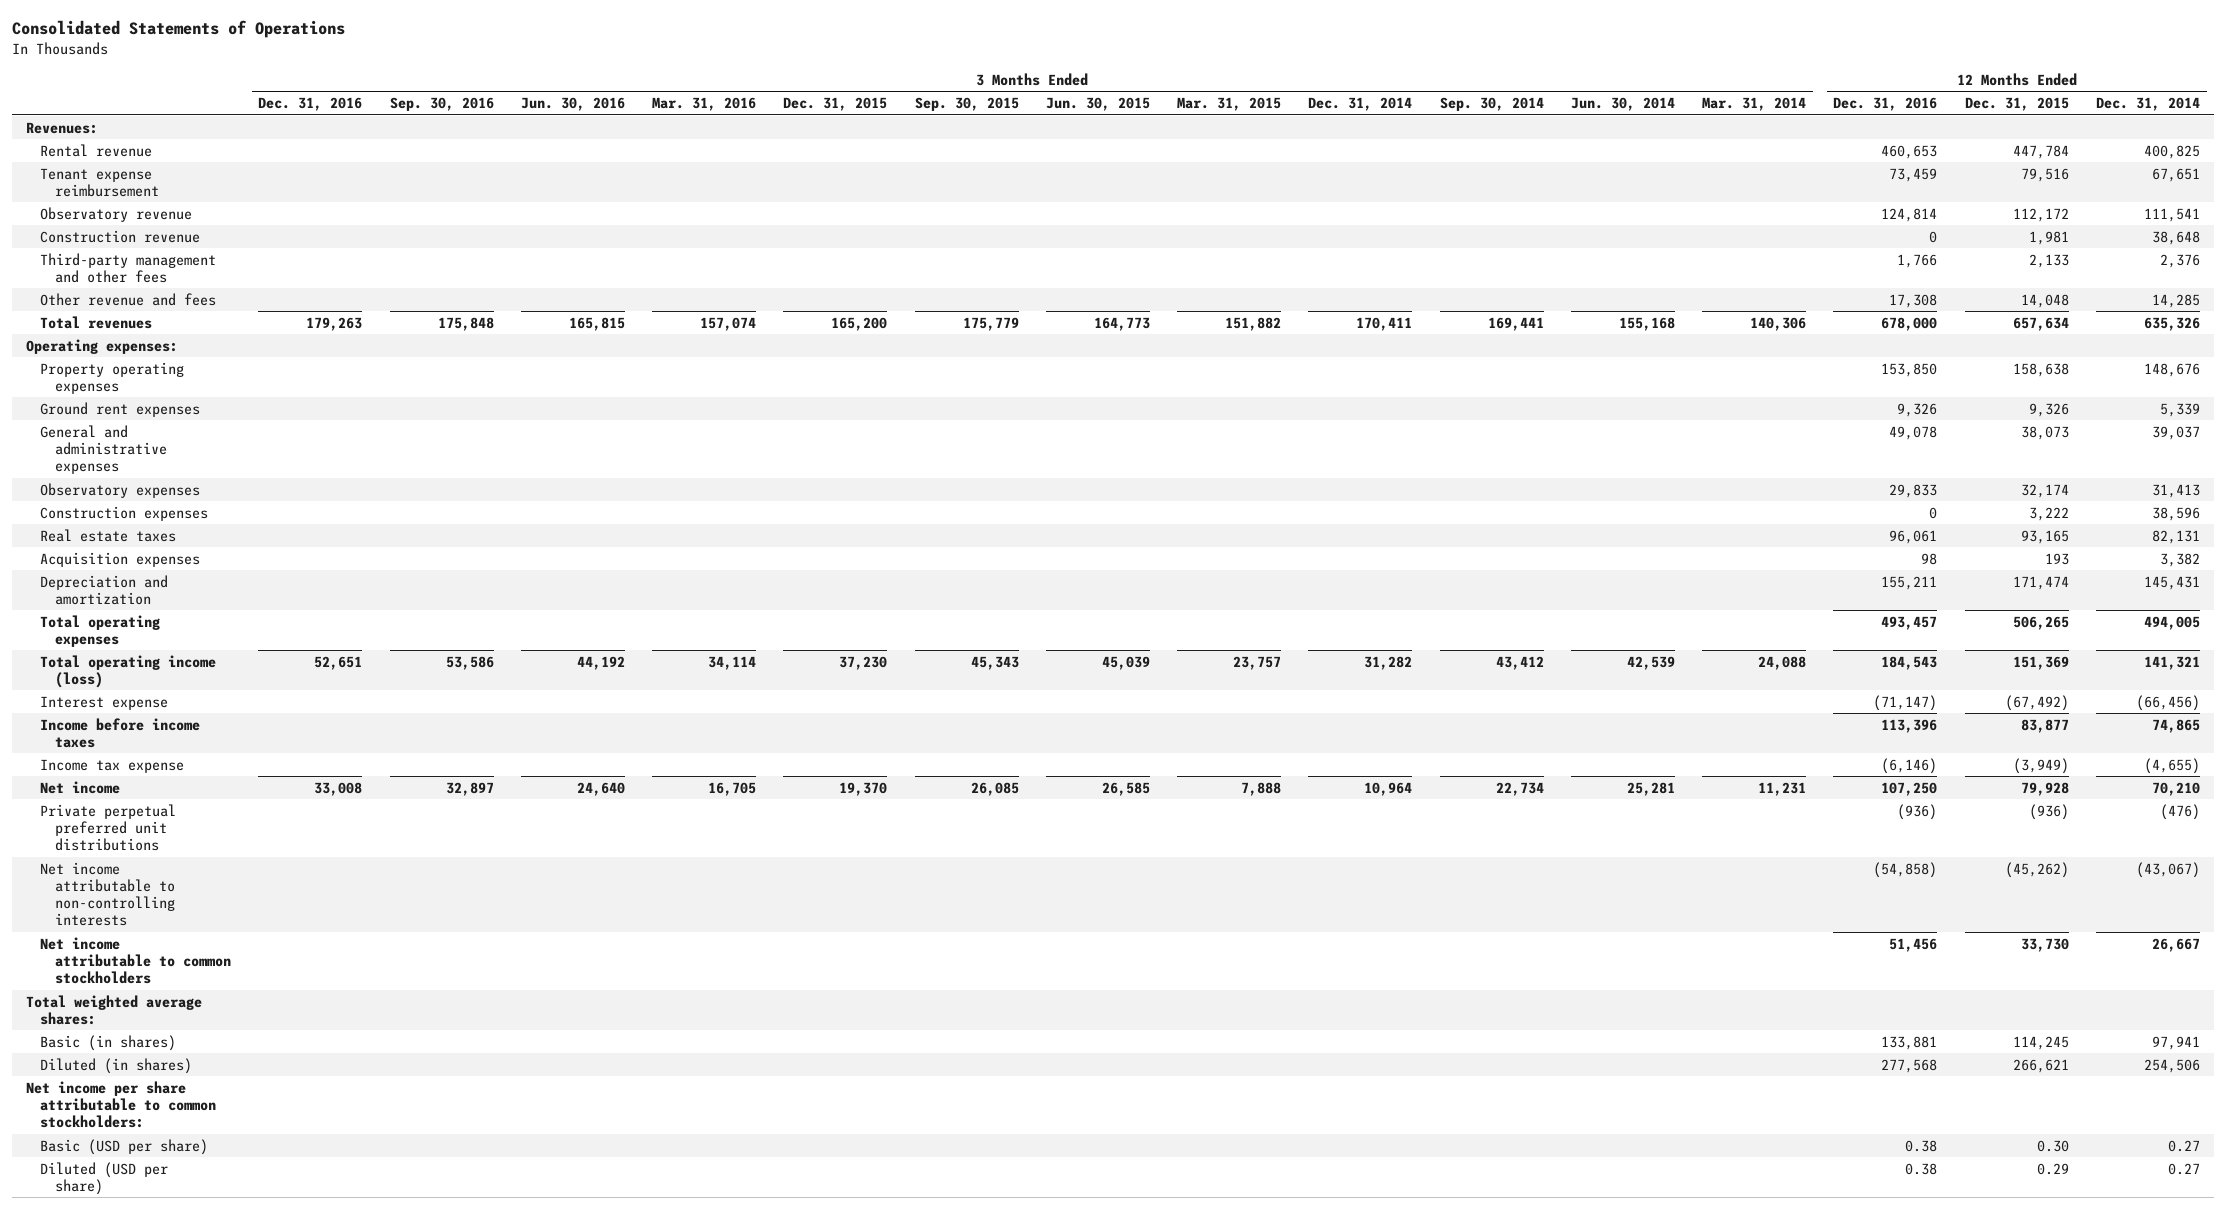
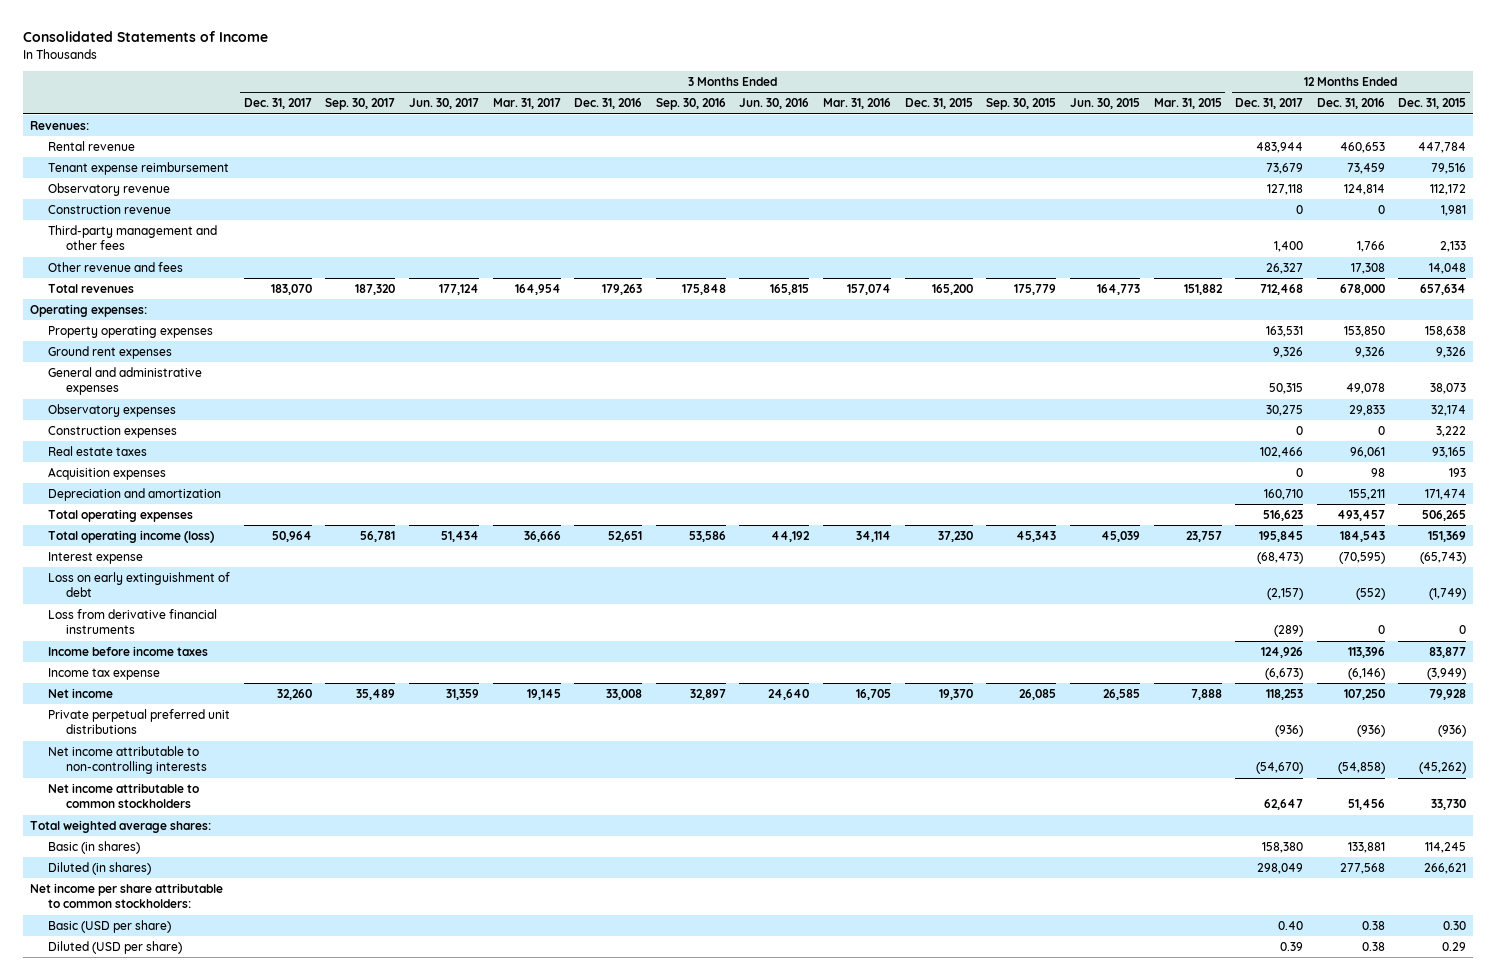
- Consolidated Statements of Operations
+ Consolidated Statements of Income
- | 3 Months Ended Dec. 31, 2016 | 3 Months Ended Sep. 30, 2016 | 3 Months Ended Jun. 30, 2016 | 3 Months Ended Mar. 31, 2016 | 3 Months Ended Dec. 31, 2015 | 3 Months Ended Sep. 30, 2015 | 3 Months Ended Jun. 30, 2015 | 3 Months Ended Mar. 31, 2015 | 3 Months Ended Dec. 31, 2014 | 3 Months Ended Sep. 30, 2014 | 3 Months Ended Jun. 30, 2014 | 3 Months Ended Mar. 31, 2014 | 12 Months Ended Dec. 31, 2016 | 12 Months Ended Dec. 31, 2015 | 12 Months Ended Dec. 31, 2014
+ | 3 Months Ended Dec. 31, 2017 | 3 Months Ended Sep. 30, 2017 | 3 Months Ended Jun. 30, 2017 | 3 Months Ended Mar. 31, 2017 | 3 Months Ended Dec. 31, 2016 | 3 Months Ended Sep. 30, 2016 | 3 Months Ended Jun. 30, 2016 | 3 Months Ended Mar. 31, 2016 | 3 Months Ended Dec. 31, 2015 | 3 Months Ended Sep. 30, 2015 | 3 Months Ended Jun. 30, 2015 | 3 Months Ended Mar. 31, 2015 | 12 Months Ended Dec. 31, 2017 | 12 Months Ended Dec. 31, 2016 | 12 Months Ended Dec. 31, 2015
- Interest expense | | | | | | | | | | | | | (71,147) | (67,492) | (66,456)
+ Interest expense | | | | | | | | | | | | | (68,473) | (70,595) | (65,743)
+ Loss on early extinguishment of debt | | | | | | | | | | | | | (2,157) | (552) | (1,749)
+ Loss from derivative financial instruments | | | | | | | | | | | | | (289) | 0 | 0

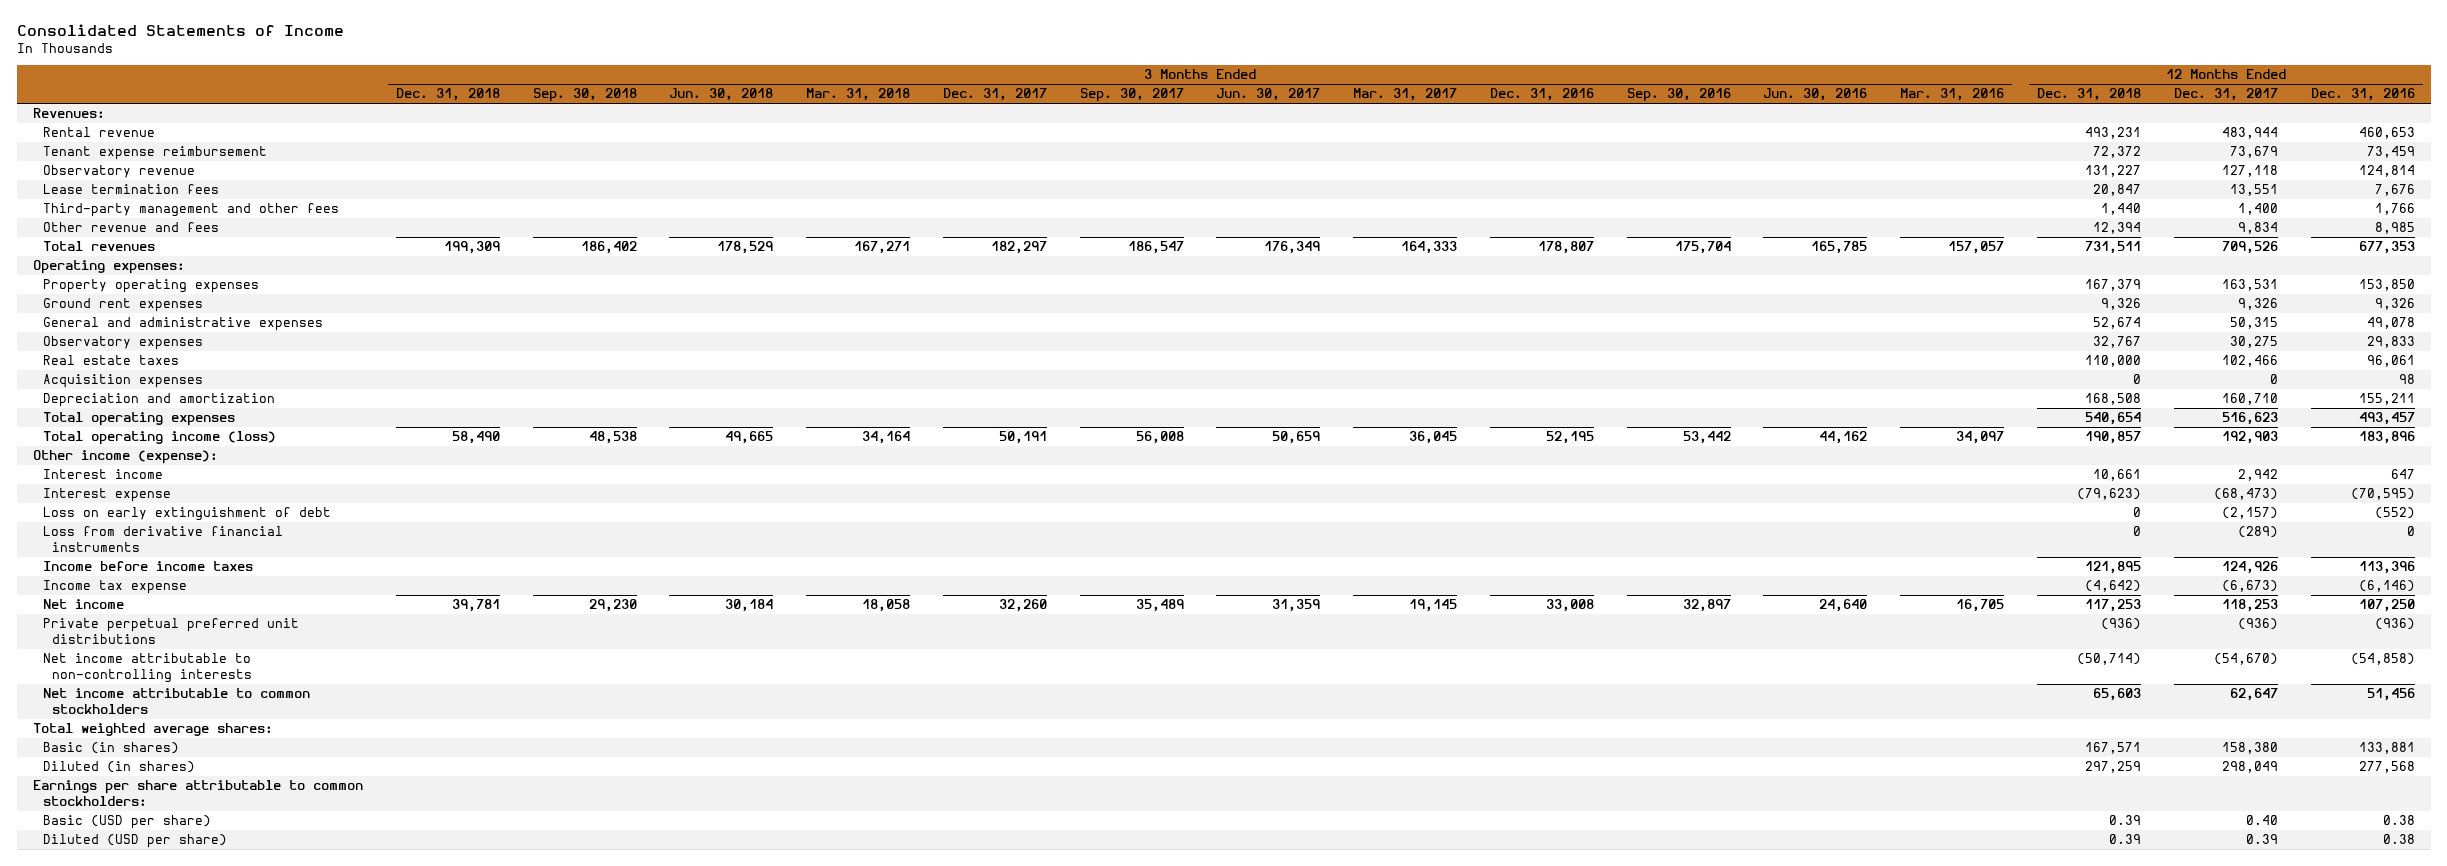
- | 3 Months Ended Dec. 31, 2017 | 3 Months Ended Sep. 30, 2017 | 3 Months Ended Jun. 30, 2017 | 3 Months Ended Mar. 31, 2017 | 3 Months Ended Dec. 31, 2016 | 3 Months Ended Sep. 30, 2016 | 3 Months Ended Jun. 30, 2016 | 3 Months Ended Mar. 31, 2016 | 3 Months Ended Dec. 31, 2015 | 3 Months Ended Sep. 30, 2015 | 3 Months Ended Jun. 30, 2015 | 3 Months Ended Mar. 31, 2015 | 12 Months Ended Dec. 31, 2017 | 12 Months Ended Dec. 31, 2016 | 12 Months Ended Dec. 31, 2015
+ | 3 Months Ended Dec. 31, 2018 | 3 Months Ended Sep. 30, 2018 | 3 Months Ended Jun. 30, 2018 | 3 Months Ended Mar. 31, 2018 | 3 Months Ended Dec. 31, 2017 | 3 Months Ended Sep. 30, 2017 | 3 Months Ended Jun. 30, 2017 | 3 Months Ended Mar. 31, 2017 | 3 Months Ended Dec. 31, 2016 | 3 Months Ended Sep. 30, 2016 | 3 Months Ended Jun. 30, 2016 | 3 Months Ended Mar. 31, 2016 | 12 Months Ended Dec. 31, 2018 | 12 Months Ended Dec. 31, 2017 | 12 Months Ended Dec. 31, 2016
- Construction revenue | | | | | | | | | | | | | 0 | 0 | 1,981
+ Lease termination fees | | | | | | | | | | | | | 20,847 | 13,551 | 7,676
- Other revenue and fees | | | | | | | | | | | | | 26,327 | 17,308 | 14,048
- Total revenues | 183,070 | 187,320 | 177,124 | 164,954 | 179,263 | 175,848 | 165,815 | 157,074 | 165,200 | 175,779 | 164,773 | 151,882 | 712,468 | 678,000 | 657,634
+ Other revenue and fees | | | | | | | | | | | | | 12,394 | 9,834 | 8,985
+ Total revenues | 199,309 | 186,402 | 178,529 | 167,271 | 182,297 | 186,547 | 176,349 | 164,333 | 178,807 | 175,704 | 165,785 | 157,057 | 731,511 | 709,526 | 677,353
- Construction expenses | | | | | | | | | | | | | 0 | 0 | 3,222
- Total operating income (loss) | 50,964 | 56,781 | 51,434 | 36,666 | 52,651 | 53,586 | 44,192 | 34,114 | 37,230 | 45,343 | 45,039 | 23,757 | 195,845 | 184,543 | 151,369
+ Total operating income (loss) | 58,490 | 48,538 | 49,665 | 34,164 | 50,191 | 56,008 | 50,659 | 36,045 | 52,195 | 53,442 | 44,162 | 34,097 | 190,857 | 192,903 | 183,896
+ Other income (expense):
+ Interest income | | | | | | | | | | | | | 10,661 | 2,942 | 647
- Net income per share attributable to common stockholders:
+ Earnings per share attributable to common stockholders:

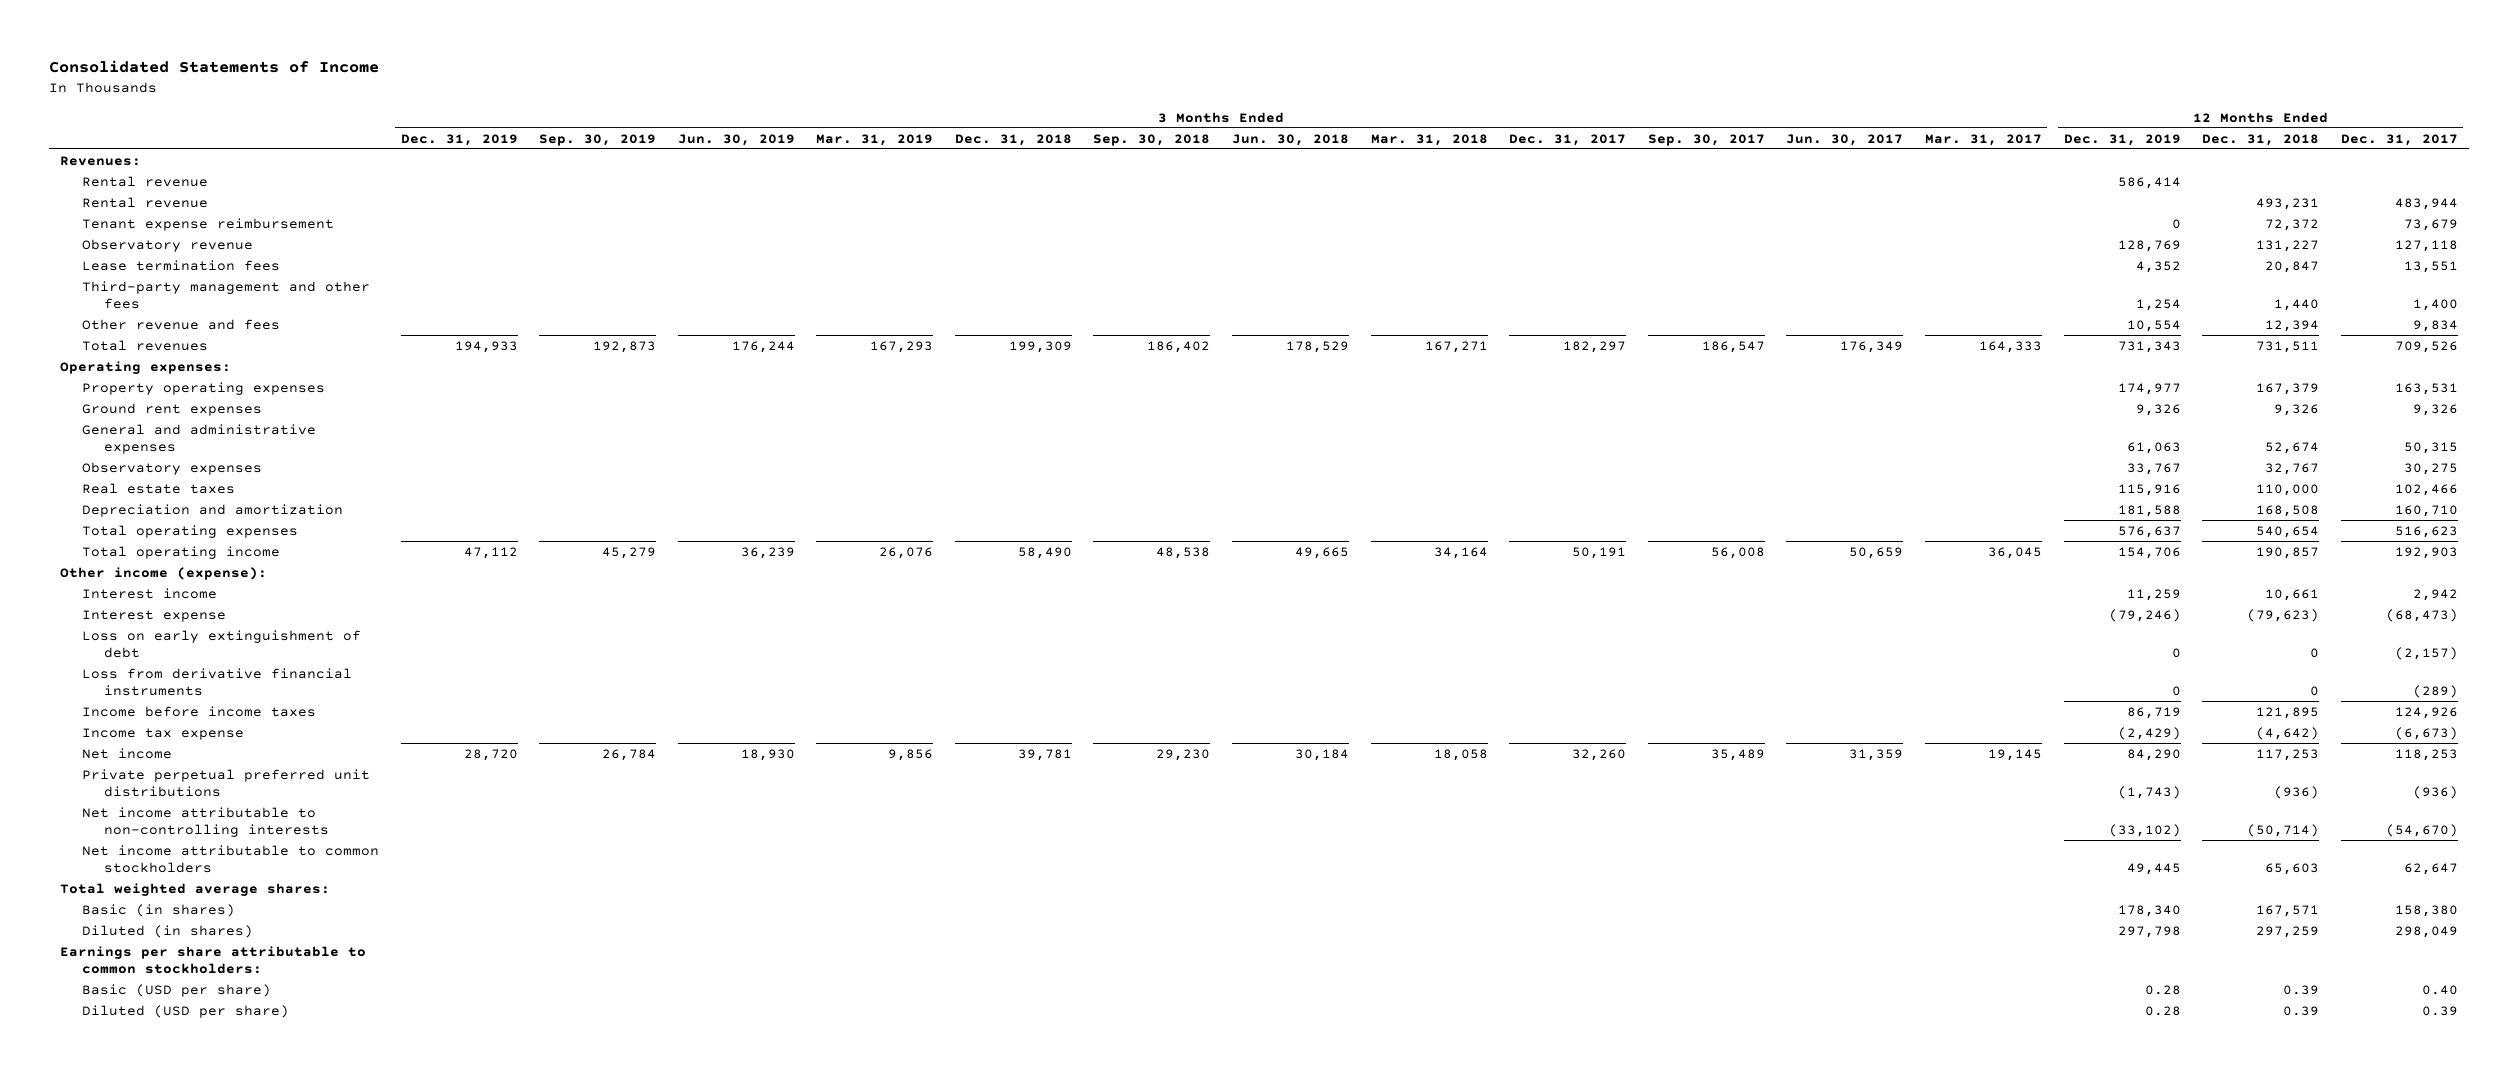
- | 3 Months Ended Dec. 31, 2018 | 3 Months Ended Sep. 30, 2018 | 3 Months Ended Jun. 30, 2018 | 3 Months Ended Mar. 31, 2018 | 3 Months Ended Dec. 31, 2017 | 3 Months Ended Sep. 30, 2017 | 3 Months Ended Jun. 30, 2017 | 3 Months Ended Mar. 31, 2017 | 3 Months Ended Dec. 31, 2016 | 3 Months Ended Sep. 30, 2016 | 3 Months Ended Jun. 30, 2016 | 3 Months Ended Mar. 31, 2016 | 12 Months Ended Dec. 31, 2018 | 12 Months Ended Dec. 31, 2017 | 12 Months Ended Dec. 31, 2016
+ | 3 Months Ended Dec. 31, 2019 | 3 Months Ended Sep. 30, 2019 | 3 Months Ended Jun. 30, 2019 | 3 Months Ended Mar. 31, 2019 | 3 Months Ended Dec. 31, 2018 | 3 Months Ended Sep. 30, 2018 | 3 Months Ended Jun. 30, 2018 | 3 Months Ended Mar. 31, 2018 | 3 Months Ended Dec. 31, 2017 | 3 Months Ended Sep. 30, 2017 | 3 Months Ended Jun. 30, 2017 | 3 Months Ended Mar. 31, 2017 | 12 Months Ended Dec. 31, 2019 | 12 Months Ended Dec. 31, 2018 | 12 Months Ended Dec. 31, 2017
+ Rental revenue | | | | | | | | | | | | | 586,414 | |
- Acquisition expenses | | | | | | | | | | | | | 0 | 0 | 98
- Total operating income (loss) | 58,490 | 48,538 | 49,665 | 34,164 | 50,191 | 56,008 | 50,659 | 36,045 | 52,195 | 53,442 | 44,162 | 34,097 | 190,857 | 192,903 | 183,896
+ Total operating income | 47,112 | 45,279 | 36,239 | 26,076 | 58,490 | 48,538 | 49,665 | 34,164 | 50,191 | 56,008 | 50,659 | 36,045 | 154,706 | 190,857 | 192,903

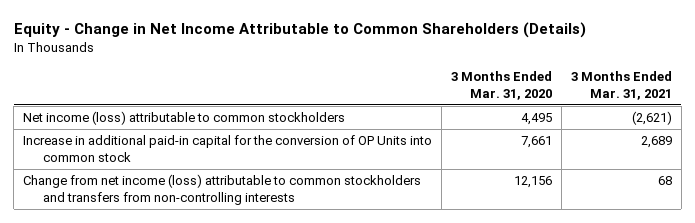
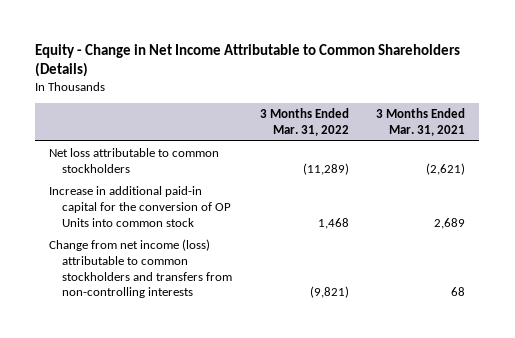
- | 3 Months Ended Mar. 31, 2020 | 3 Months Ended Mar. 31, 2021
+ | 3 Months Ended Mar. 31, 2022 | 3 Months Ended Mar. 31, 2021
- Net income (loss) attributable to common stockholders | 4,495 | (2,621)
+ Net loss attributable to common stockholders | (11,289) | (2,621)

